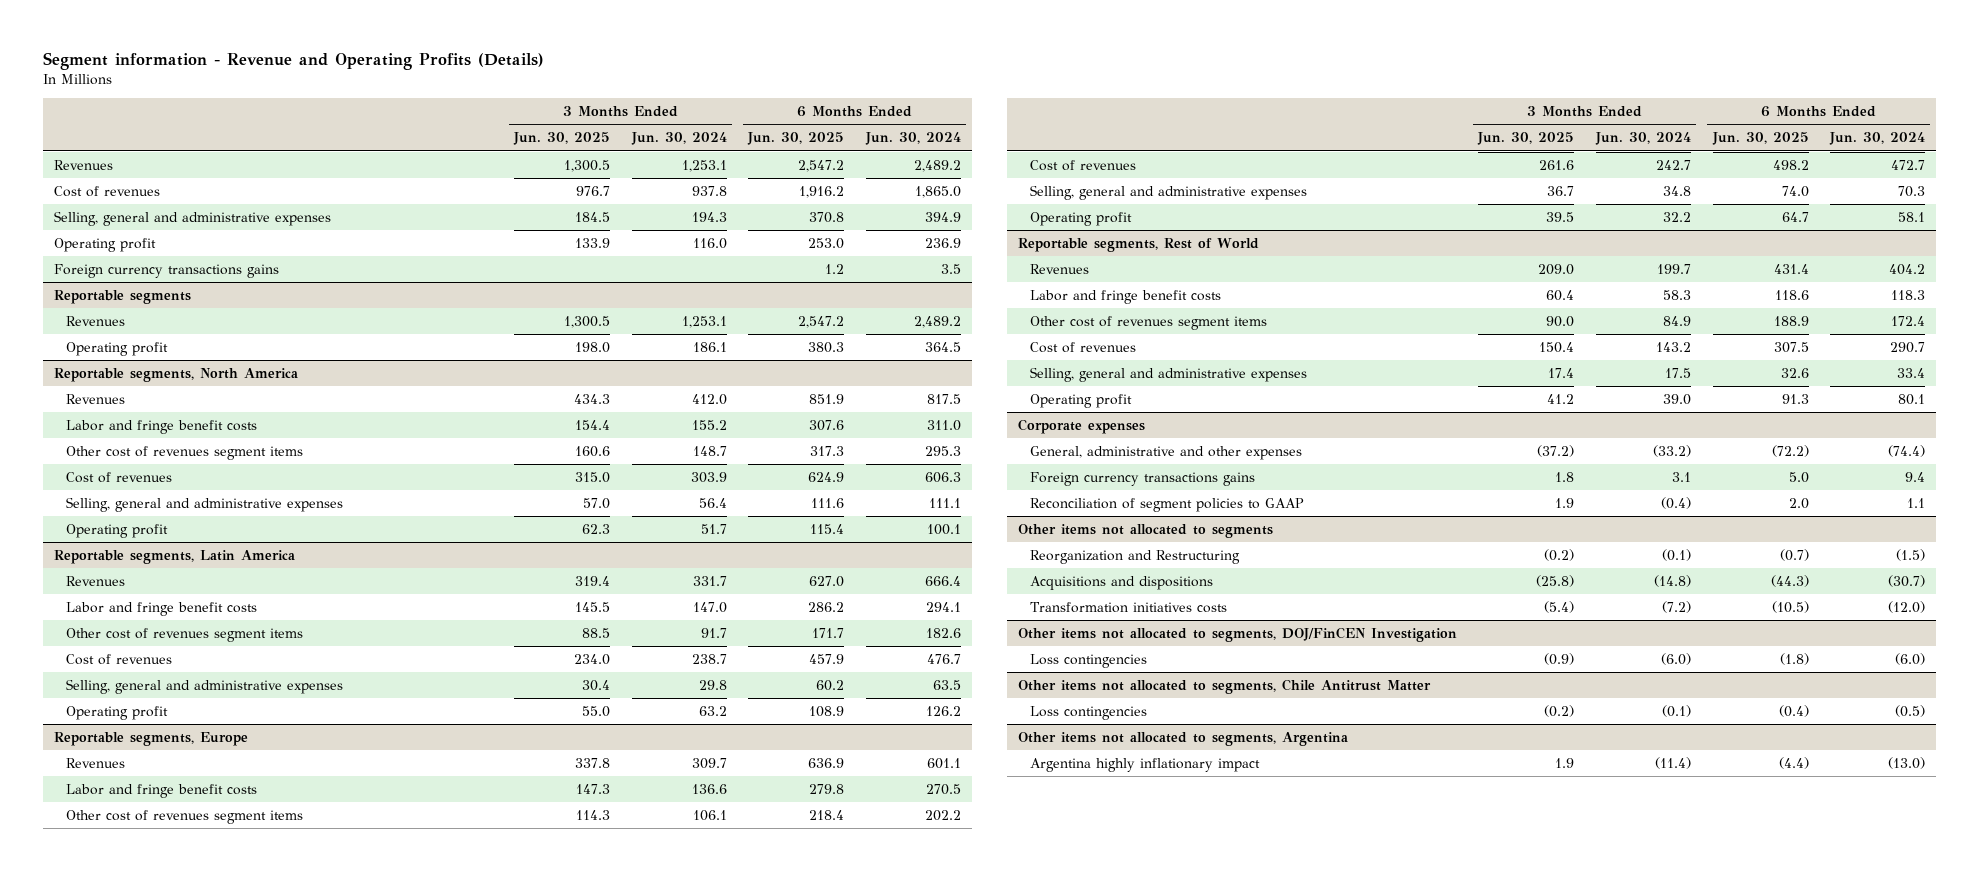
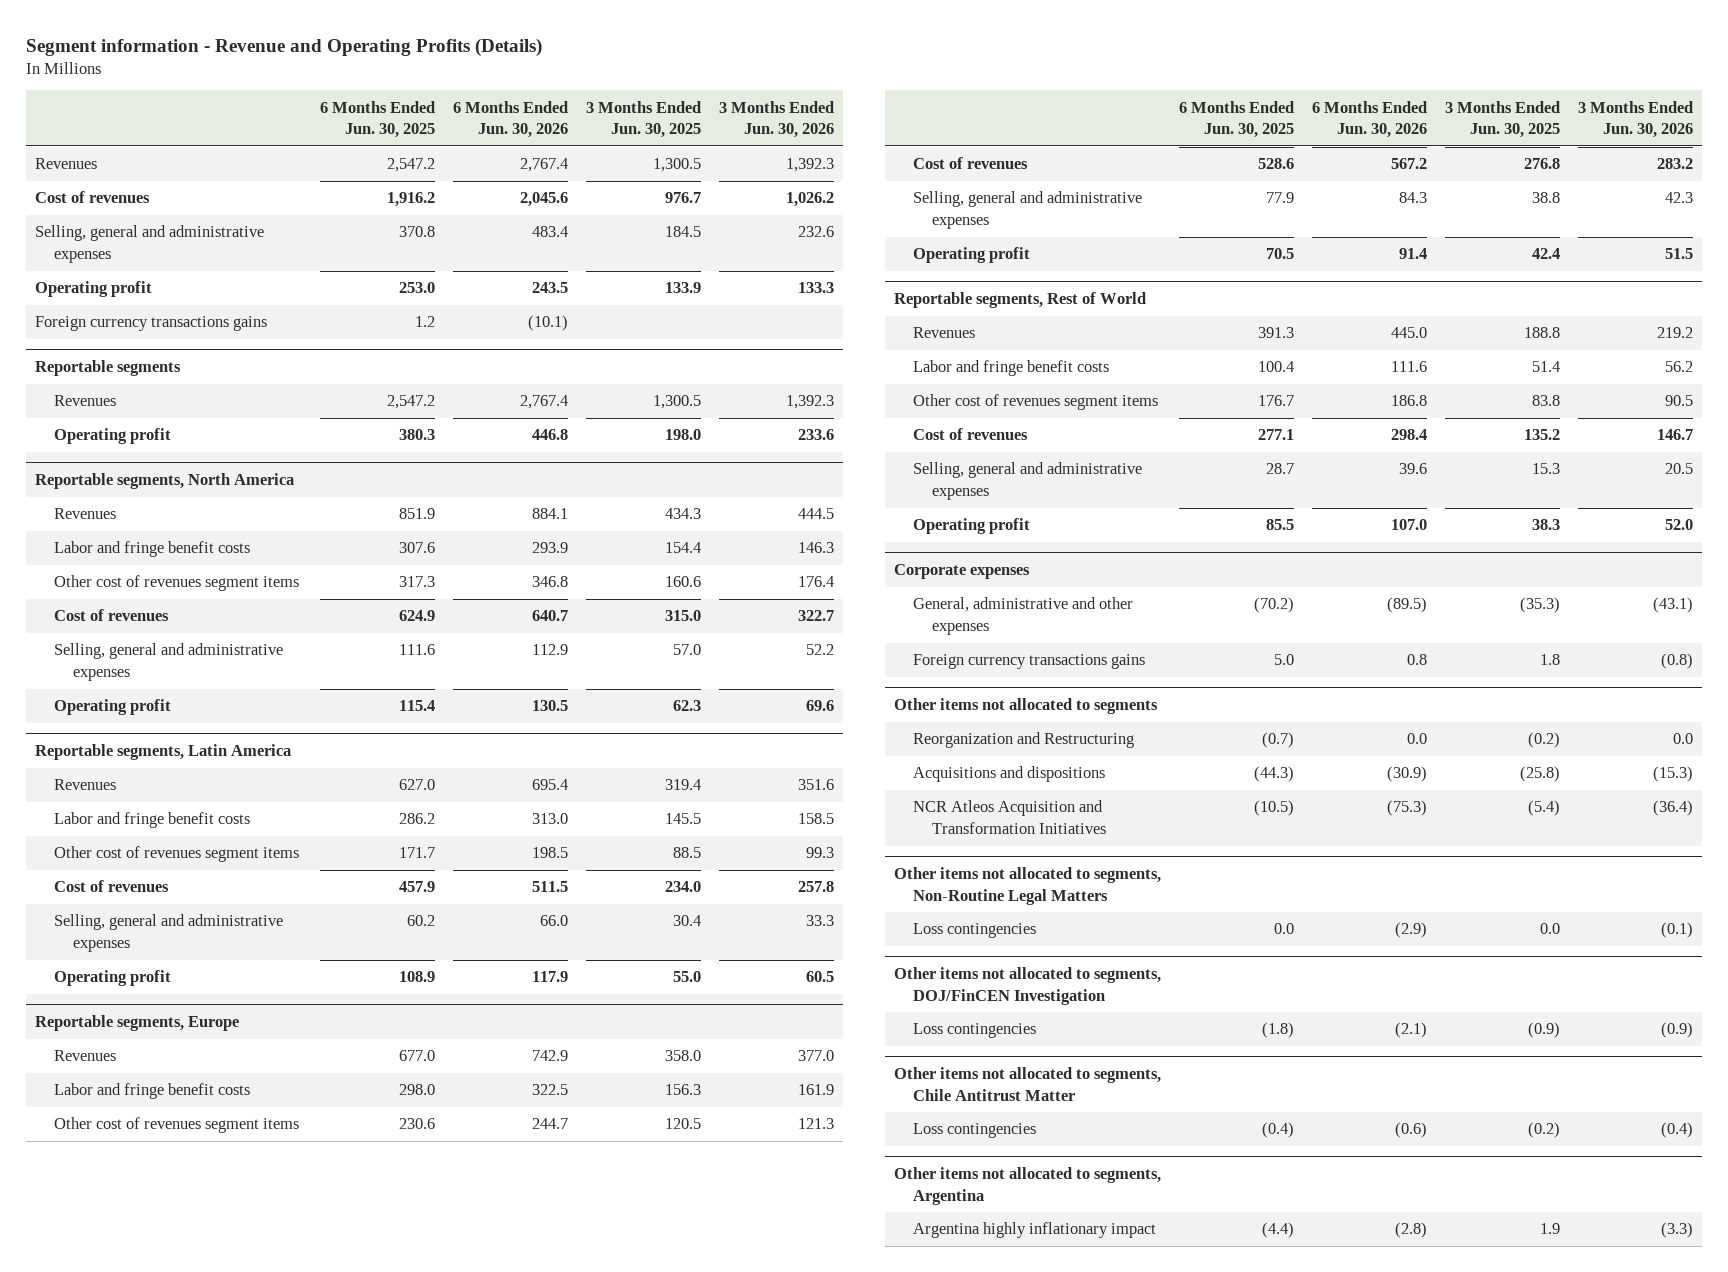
- | 3 Months Ended Jun. 30, 2025 | 3 Months Ended Jun. 30, 2024 | 6 Months Ended Jun. 30, 2025 | 6 Months Ended Jun. 30, 2024
+ | 6 Months Ended Jun. 30, 2025 | 6 Months Ended Jun. 30, 2026 | 3 Months Ended Jun. 30, 2025 | 3 Months Ended Jun. 30, 2026
@ Reportable segments, Europe
- Revenues | 337.8 | 309.7 | 636.9 | 601.1
- Labor and fringe benefit costs | 147.3 | 136.6 | 279.8 | 270.5
- Other cost of revenues segment items | 114.3 | 106.1 | 218.4 | 202.2
- Cost of revenues | 261.6 | 242.7 | 498.2 | 472.7
- Selling, general and administrative expenses | 36.7 | 34.8 | 74.0 | 70.3
- Operating profit | 39.5 | 32.2 | 64.7 | 58.1
+ Revenues | 677.0 | 742.9 | 358.0 | 377.0
+ Labor and fringe benefit costs | 298.0 | 322.5 | 156.3 | 161.9
+ Other cost of revenues segment items | 230.6 | 244.7 | 120.5 | 121.3
+ Cost of revenues | 528.6 | 567.2 | 276.8 | 283.2
+ Selling, general and administrative expenses | 77.9 | 84.3 | 38.8 | 42.3
+ Operating profit | 70.5 | 91.4 | 42.4 | 51.5
@ Reportable segments, Rest of World
- Revenues | 209.0 | 199.7 | 431.4 | 404.2
- Labor and fringe benefit costs | 60.4 | 58.3 | 118.6 | 118.3
- Other cost of revenues segment items | 90.0 | 84.9 | 188.9 | 172.4
- Cost of revenues | 150.4 | 143.2 | 307.5 | 290.7
- Selling, general and administrative expenses | 17.4 | 17.5 | 32.6 | 33.4
- Operating profit | 41.2 | 39.0 | 91.3 | 80.1
+ Revenues | 391.3 | 445.0 | 188.8 | 219.2
+ Labor and fringe benefit costs | 100.4 | 111.6 | 51.4 | 56.2
+ Other cost of revenues segment items | 176.7 | 186.8 | 83.8 | 90.5
+ Cost of revenues | 277.1 | 298.4 | 135.2 | 146.7
+ Selling, general and administrative expenses | 28.7 | 39.6 | 15.3 | 20.5
+ Operating profit | 85.5 | 107.0 | 38.3 | 52.0
@ Corporate expenses
- General, administrative and other expenses | (37.2) | (33.2) | (72.2) | (74.4)
+ General, administrative and other expenses | (70.2) | (89.5) | (35.3) | (43.1)
- Reconciliation of segment policies to GAAP | 1.9 | (0.4) | 2.0 | 1.1
@ Other items not allocated to segments
- Transformation initiatives costs | (5.4) | (7.2) | (10.5) | (12.0)
+ NCR Atleos Acquisition and Transformation Initiatives | (10.5) | (75.3) | (5.4) | (36.4)
+ Other items not allocated to segments, Non-Routine Legal Matters
+ Loss contingencies | 0.0 | (2.9) | 0.0 | (0.1)

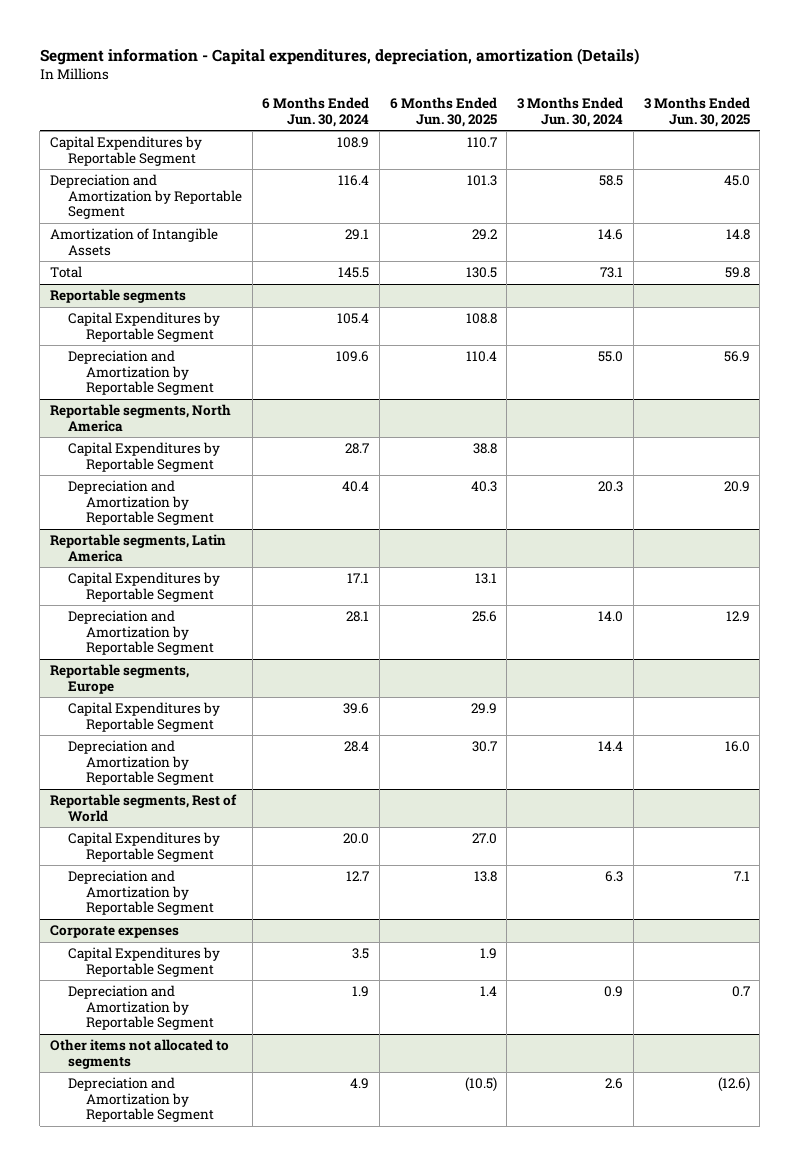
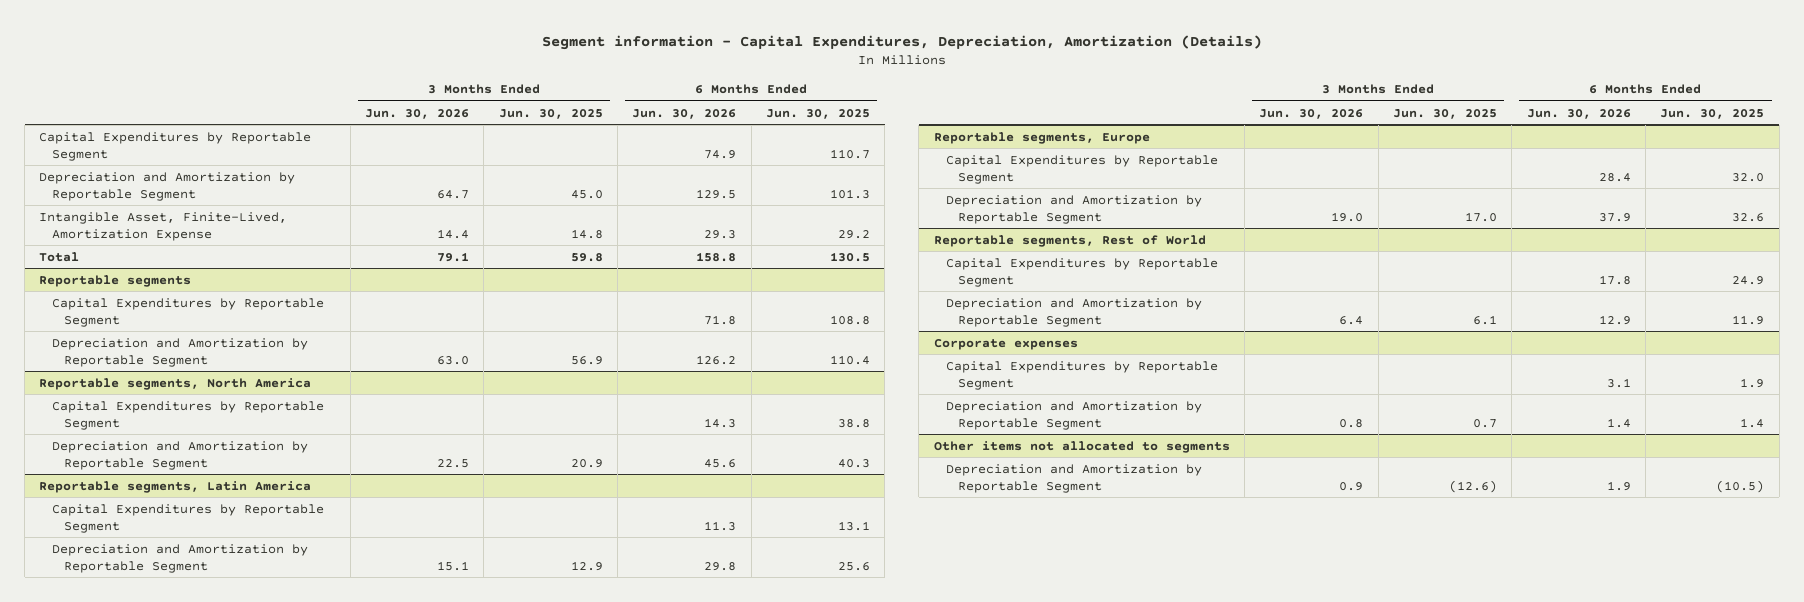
- Segment information - Capital expenditures, depreciation, amortization (Details)
+ Segment information - Capital Expenditures, Depreciation, Amortization (Details)
- | 6 Months Ended Jun. 30, 2024 | 6 Months Ended Jun. 30, 2025 | 3 Months Ended Jun. 30, 2024 | 3 Months Ended Jun. 30, 2025
+ | 3 Months Ended Jun. 30, 2026 | 3 Months Ended Jun. 30, 2025 | 6 Months Ended Jun. 30, 2026 | 6 Months Ended Jun. 30, 2025
- Amortization of Intangible Assets | 29.1 | 29.2 | 14.6 | 14.8
+ Intangible Asset, Finite-Lived, Amortization Expense | 14.4 | 14.8 | 29.3 | 29.2
@ Reportable segments, Europe
- Capital Expenditures by Reportable Segment | 39.6 | 29.9 | |
- Depreciation and Amortization by Reportable Segment | 28.4 | 30.7 | 14.4 | 16.0
+ Capital Expenditures by Reportable Segment | | | 28.4 | 32.0
+ Depreciation and Amortization by Reportable Segment | 19.0 | 17.0 | 37.9 | 32.6
@ Reportable segments, Rest of World
- Capital Expenditures by Reportable Segment | 20.0 | 27.0 | |
- Depreciation and Amortization by Reportable Segment | 12.7 | 13.8 | 6.3 | 7.1
+ Capital Expenditures by Reportable Segment | | | 17.8 | 24.9
+ Depreciation and Amortization by Reportable Segment | 6.4 | 6.1 | 12.9 | 11.9

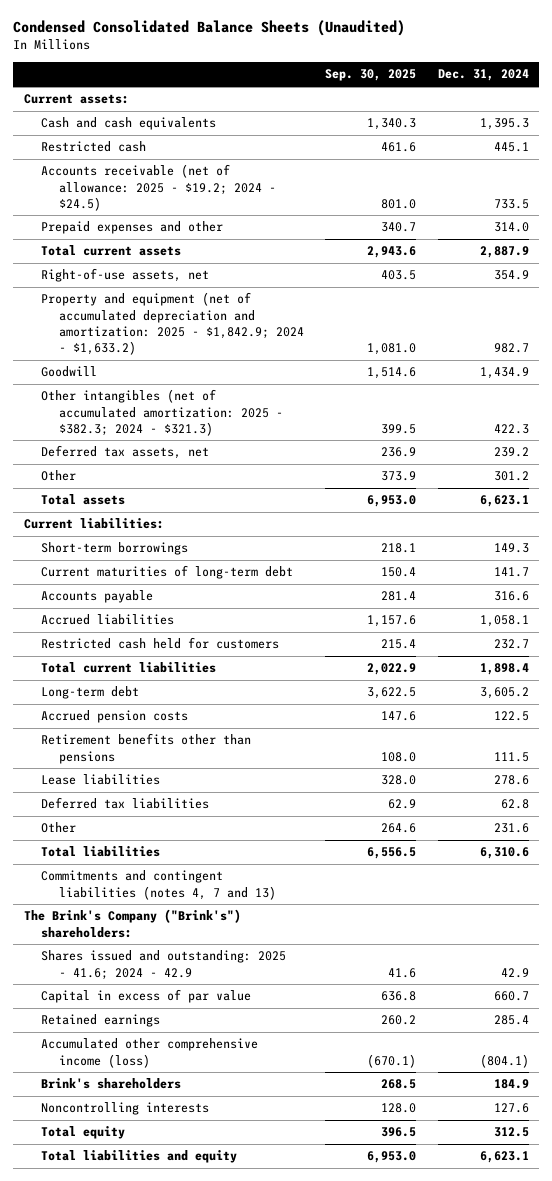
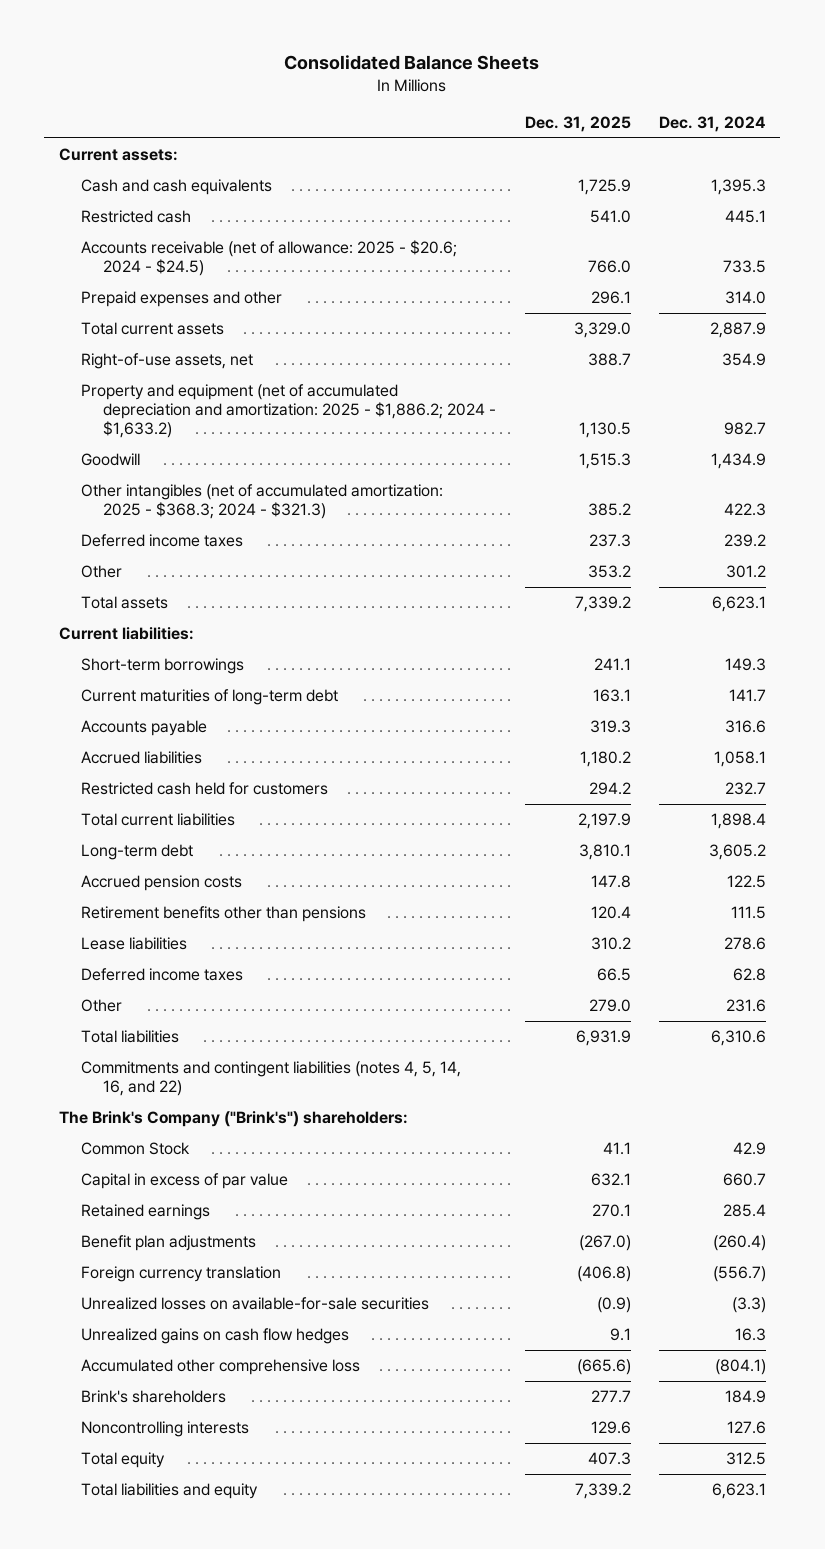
- Condensed Consolidated Balance Sheets (Unaudited)
+ Consolidated Balance Sheets
- | Sep. 30, 2025 | Dec. 31, 2024
+ | Dec. 31, 2025 | Dec. 31, 2024
- Accounts receivable (net of allowance: 2025 - $19.2; 2024 - $24.5) | 801.0 | 733.5
+ Accounts receivable (net of allowance: 2025 - $20.6; 2024 - $24.5) | 766.0 | 733.5
- Property and equipment (net of accumulated depreciation and amortization: 2025 - $1,842.9; 2024 - $1,633.2) | 1,081.0 | 982.7
+ Property and equipment (net of accumulated depreciation and amortization: 2025 - $1,886.2; 2024 - $1,633.2) | 1,130.5 | 982.7
- Other intangibles (net of accumulated amortization: 2025 - $382.3; 2024 - $321.3) | 399.5 | 422.3
- Deferred tax assets, net | 236.9 | 239.2
+ Other intangibles (net of accumulated amortization: 2025 - $368.3; 2024 - $321.3) | 385.2 | 422.3
+ Deferred income taxes | 237.3 | 239.2
- Deferred tax liabilities | 62.9 | 62.8
+ Deferred income taxes | 66.5 | 62.8
- Commitments and contingent liabilities (notes 4, 7 and 13)
+ Commitments and contingent liabilities (notes 4, 5, 14, 16, and 22)
- Shares issued and outstanding: 2025 - 41.6; 2024 - 42.9 | 41.6 | 42.9
+ Common Stock | 41.1 | 42.9
- Accumulated other comprehensive income (loss) | (670.1) | (804.1)
+ Benefit plan adjustments | (267.0) | (260.4)
+ Foreign currency translation | (406.8) | (556.7)
+ Unrealized losses on available-for-sale securities | (0.9) | (3.3)
+ Unrealized gains on cash flow hedges | 9.1 | 16.3
+ Accumulated other comprehensive loss | (665.6) | (804.1)

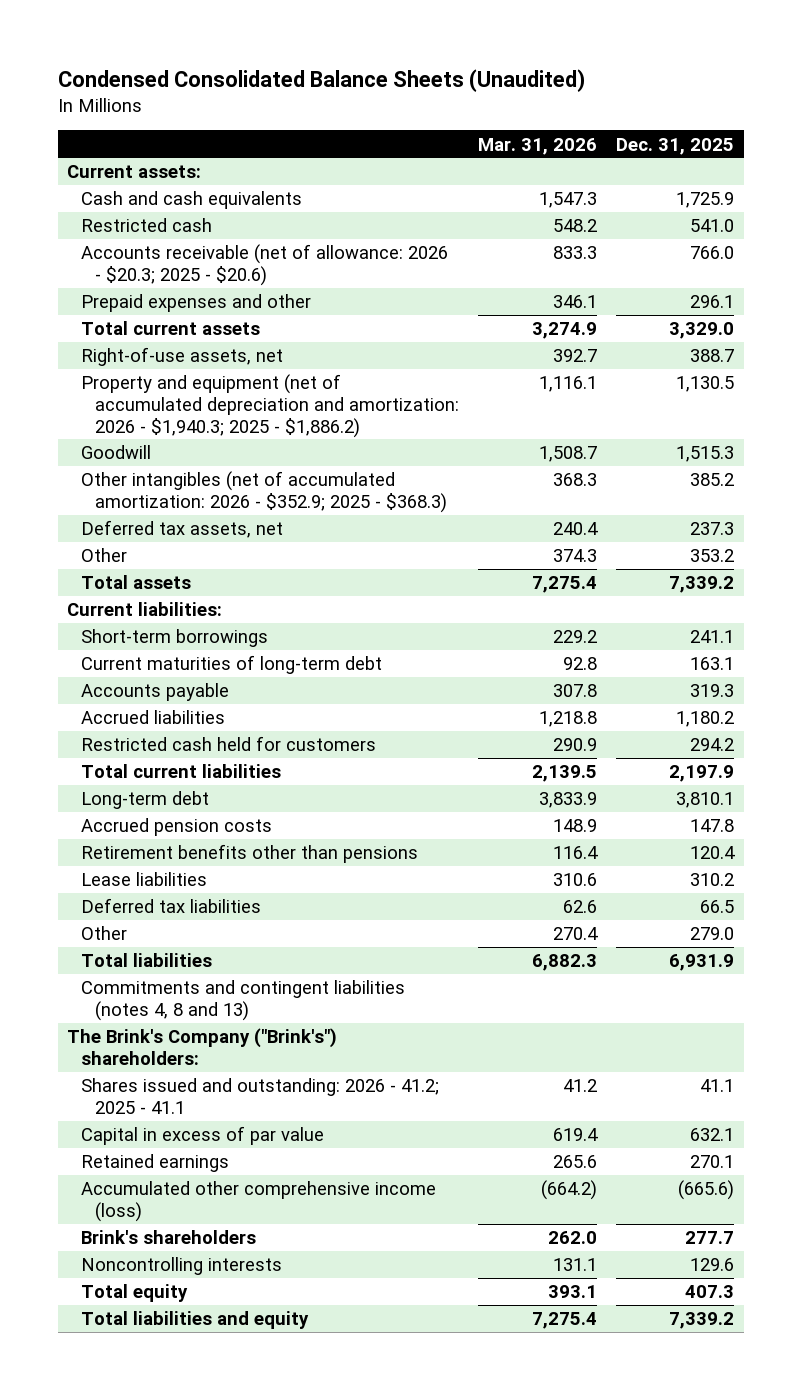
- Consolidated Balance Sheets
+ Condensed Consolidated Balance Sheets (Unaudited)
- | Dec. 31, 2025 | Dec. 31, 2024
+ | Mar. 31, 2026 | Dec. 31, 2025
- Accounts receivable (net of allowance: 2025 - $20.6; 2024 - $24.5) | 766.0 | 733.5
+ Accounts receivable (net of allowance: 2026 - $20.3; 2025 - $20.6) | 833.3 | 766.0
- Property and equipment (net of accumulated depreciation and amortization: 2025 - $1,886.2; 2024 - $1,633.2) | 1,130.5 | 982.7
+ Property and equipment (net of accumulated depreciation and amortization: 2026 - $1,940.3; 2025 - $1,886.2) | 1,116.1 | 1,130.5
- Other intangibles (net of accumulated amortization: 2025 - $368.3; 2024 - $321.3) | 385.2 | 422.3
- Deferred income taxes | 237.3 | 239.2
+ Other intangibles (net of accumulated amortization: 2026 - $352.9; 2025 - $368.3) | 368.3 | 385.2
+ Deferred tax assets, net | 240.4 | 237.3
- Deferred income taxes | 66.5 | 62.8
+ Deferred tax liabilities | 62.6 | 66.5
- Commitments and contingent liabilities (notes 4, 5, 14, 16, and 22)
+ Commitments and contingent liabilities (notes 4, 8 and 13)
- Common Stock | 41.1 | 42.9
+ Shares issued and outstanding: 2026 - 41.2; 2025 - 41.1 | 41.2 | 41.1
- Benefit plan adjustments | (267.0) | (260.4)
- Foreign currency translation | (406.8) | (556.7)
- Unrealized losses on available-for-sale securities | (0.9) | (3.3)
- Unrealized gains on cash flow hedges | 9.1 | 16.3
- Accumulated other comprehensive loss | (665.6) | (804.1)
+ Accumulated other comprehensive income (loss) | (664.2) | (665.6)

